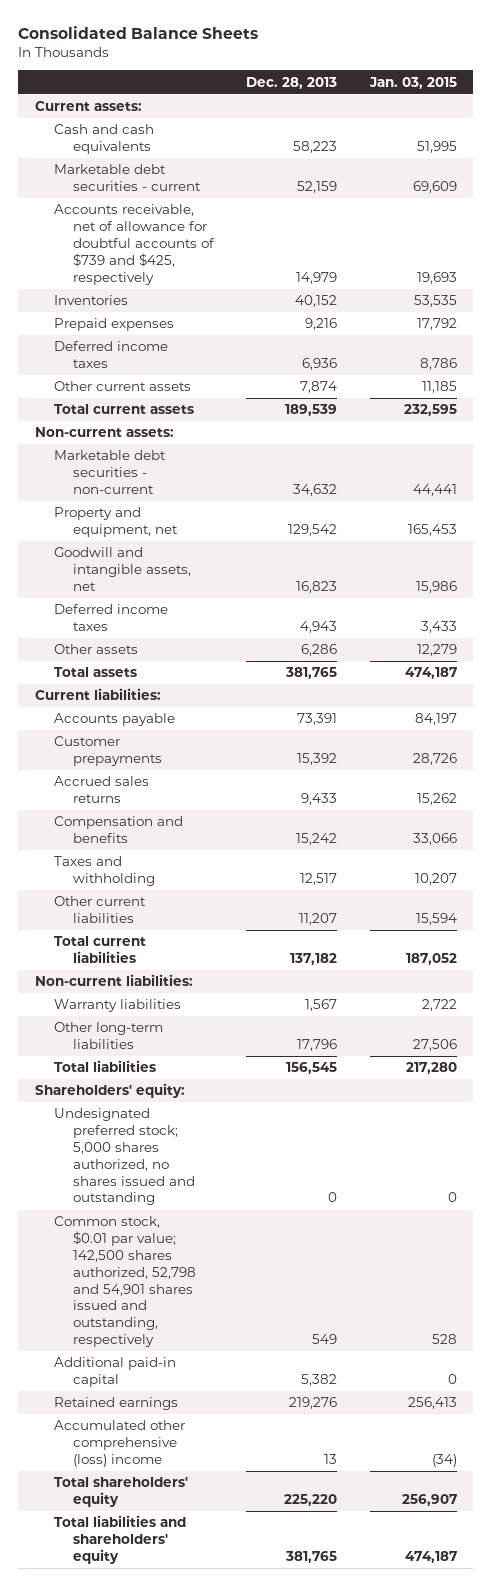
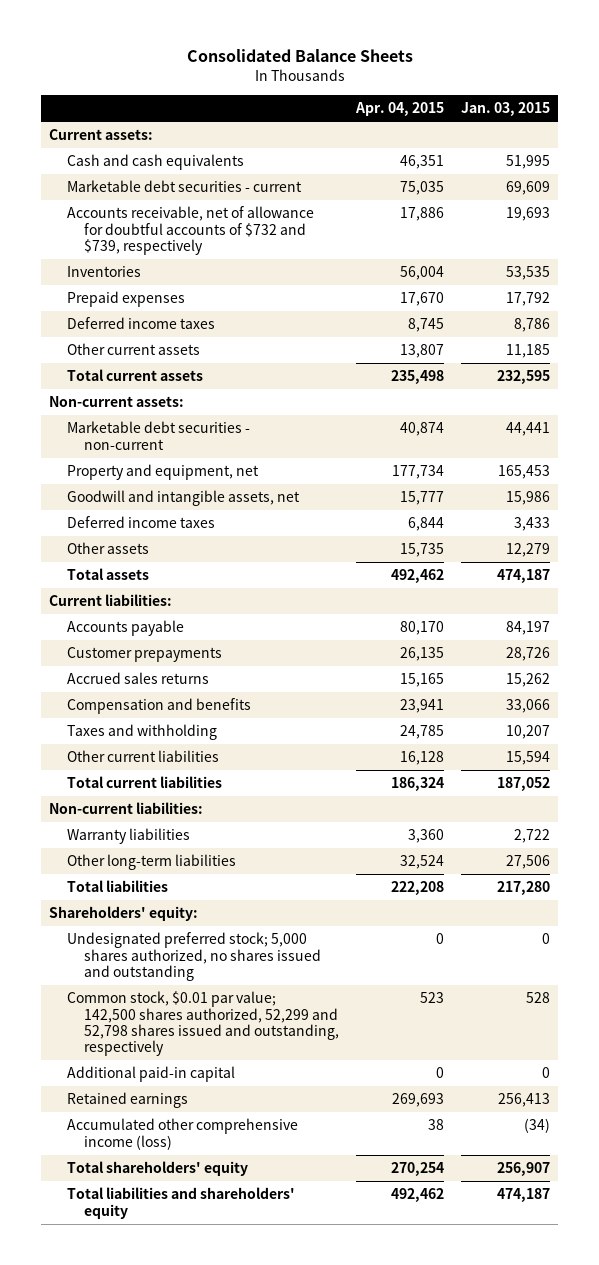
- | Dec. 28, 2013 | Jan. 03, 2015
+ | Apr. 04, 2015 | Jan. 03, 2015
- Accounts receivable, net of allowance for doubtful accounts of $739 and $425, respectively | 14,979 | 19,693
+ Accounts receivable, net of allowance for doubtful accounts of $732 and $739, respectively | 17,886 | 19,693
- Common stock, $0.01 par value; 142,500 shares authorized, 52,798 and 54,901 shares issued and outstanding, respectively | 549 | 528
+ Common stock, $0.01 par value; 142,500 shares authorized, 52,299 and 52,798 shares issued and outstanding, respectively | 523 | 528
- Accumulated other comprehensive (loss) income | 13 | (34)
+ Accumulated other comprehensive income (loss) | 38 | (34)

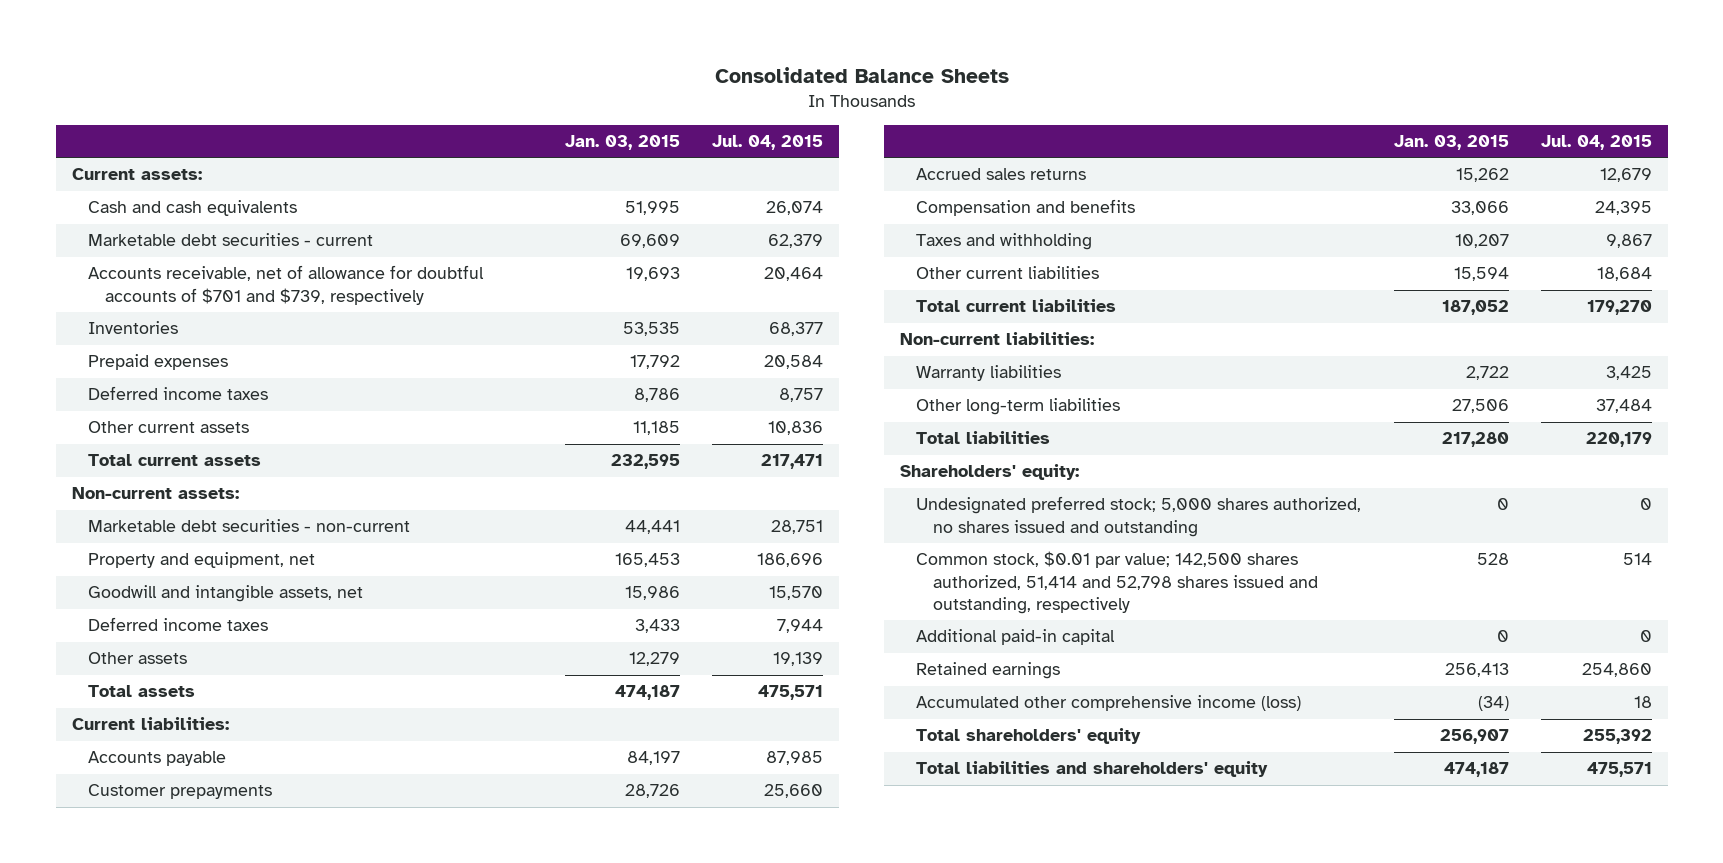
- | Apr. 04, 2015 | Jan. 03, 2015
+ | Jan. 03, 2015 | Jul. 04, 2015
- Accounts receivable, net of allowance for doubtful accounts of $732 and $739, respectively | 17,886 | 19,693
+ Accounts receivable, net of allowance for doubtful accounts of $701 and $739, respectively | 19,693 | 20,464
- Common stock, $0.01 par value; 142,500 shares authorized, 52,299 and 52,798 shares issued and outstanding, respectively | 523 | 528
+ Common stock, $0.01 par value; 142,500 shares authorized, 51,414 and 52,798 shares issued and outstanding, respectively | 528 | 514

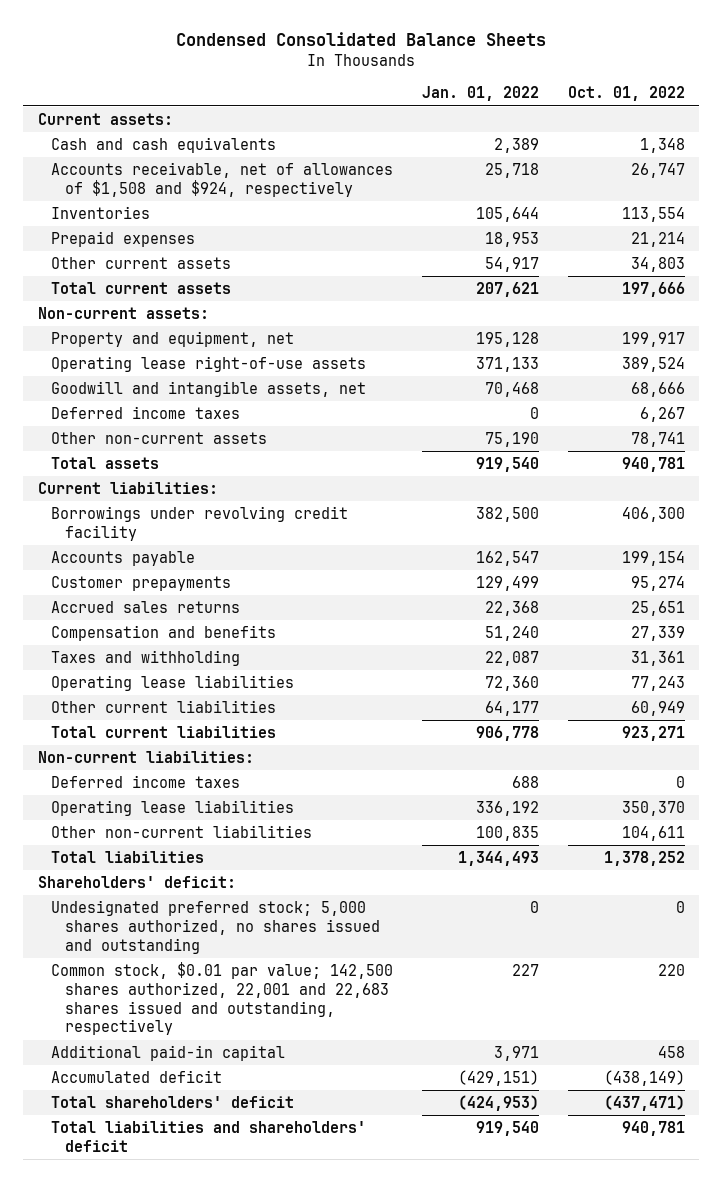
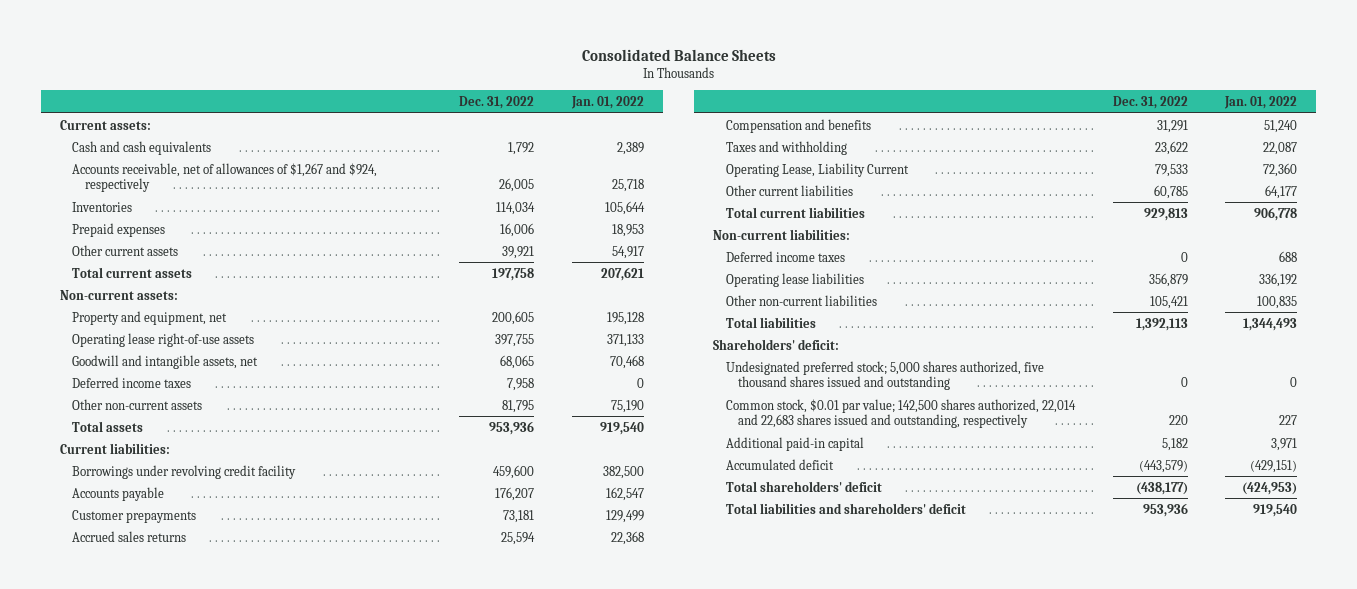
- Condensed Consolidated Balance Sheets
+ Consolidated Balance Sheets
- | Jan. 01, 2022 | Oct. 01, 2022
+ | Dec. 31, 2022 | Jan. 01, 2022
- Accounts receivable, net of allowances of $1,508 and $924, respectively | 25,718 | 26,747
+ Accounts receivable, net of allowances of $1,267 and $924, respectively | 26,005 | 25,718
- Operating lease liabilities | 72,360 | 77,243
+ Operating Lease, Liability Current | 79,533 | 72,360
- Undesignated preferred stock; 5,000 shares authorized, no shares issued and outstanding | 0 | 0
- Common stock, $0.01 par value; 142,500 shares authorized, 22,001 and 22,683 shares issued and outstanding, respectively | 227 | 220
+ Undesignated preferred stock; 5,000 shares authorized, five thousand shares issued and outstanding | 0 | 0
+ Common stock, $0.01 par value; 142,500 shares authorized, 22,014 and 22,683 shares issued and outstanding, respectively | 220 | 227

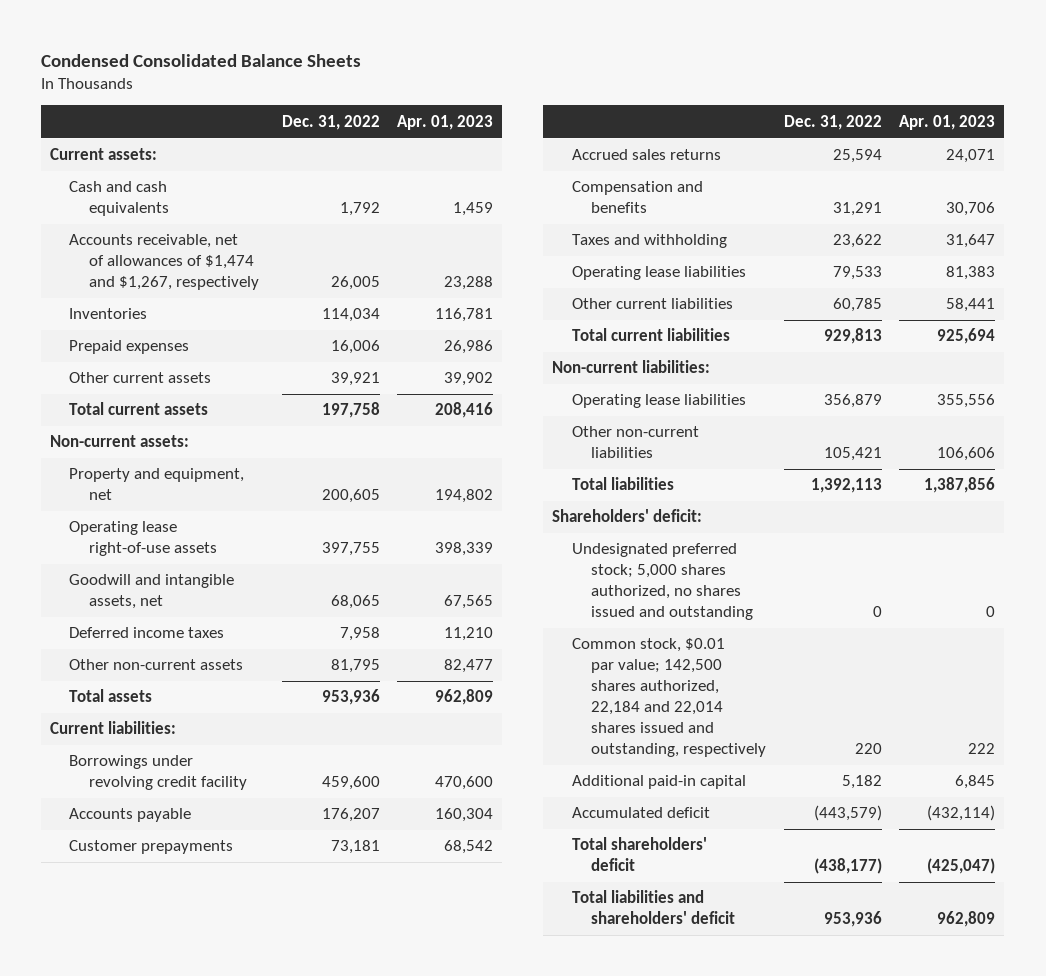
- Consolidated Balance Sheets
+ Condensed Consolidated Balance Sheets
- | Dec. 31, 2022 | Jan. 01, 2022
+ | Dec. 31, 2022 | Apr. 01, 2023
- Accounts receivable, net of allowances of $1,267 and $924, respectively | 26,005 | 25,718
+ Accounts receivable, net of allowances of $1,474 and $1,267, respectively | 26,005 | 23,288
- Operating Lease, Liability Current | 79,533 | 72,360
+ Operating lease liabilities | 79,533 | 81,383
- Deferred income taxes | 0 | 688
- Undesignated preferred stock; 5,000 shares authorized, five thousand shares issued and outstanding | 0 | 0
- Common stock, $0.01 par value; 142,500 shares authorized, 22,014 and 22,683 shares issued and outstanding, respectively | 220 | 227
+ Undesignated preferred stock; 5,000 shares authorized, no shares issued and outstanding | 0 | 0
+ Common stock, $0.01 par value; 142,500 shares authorized, 22,184 and 22,014 shares issued and outstanding, respectively | 220 | 222

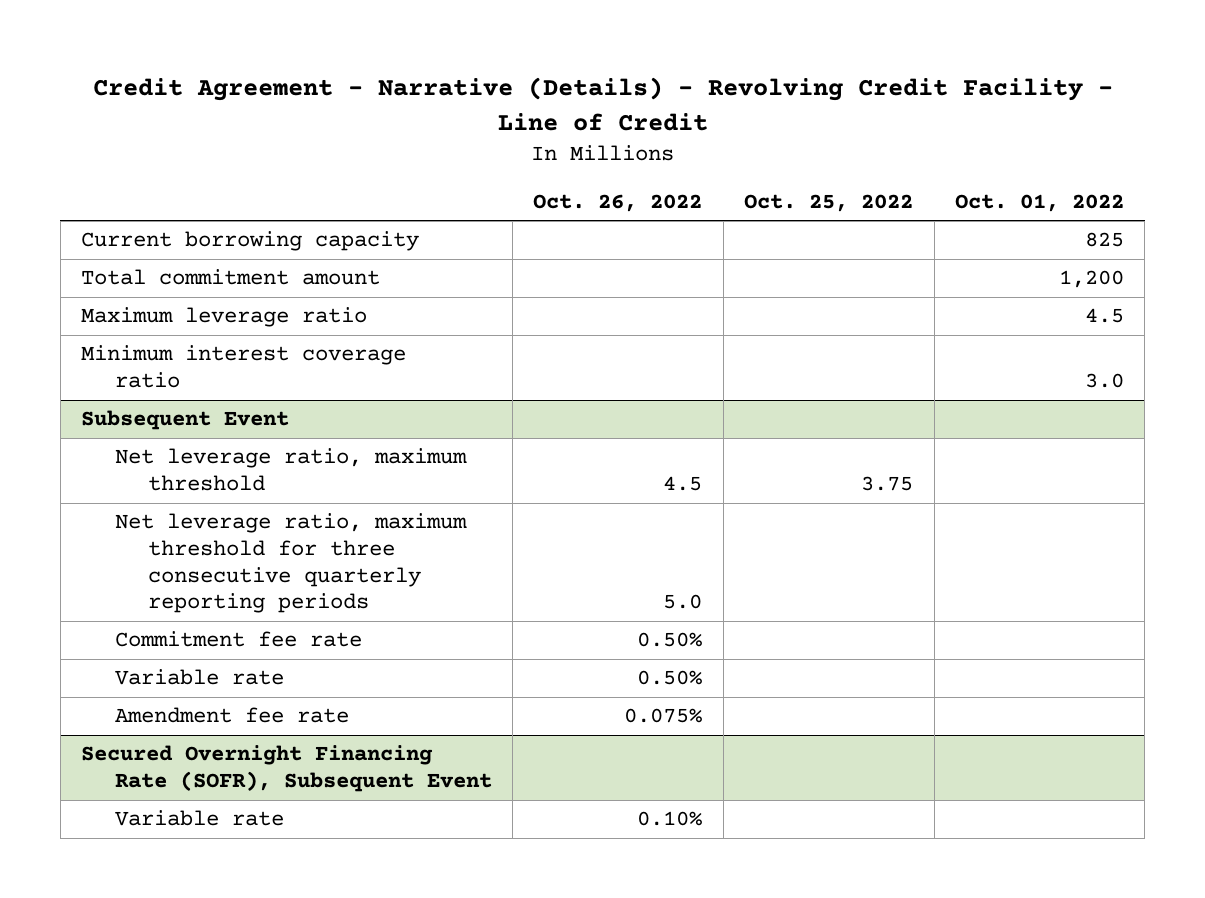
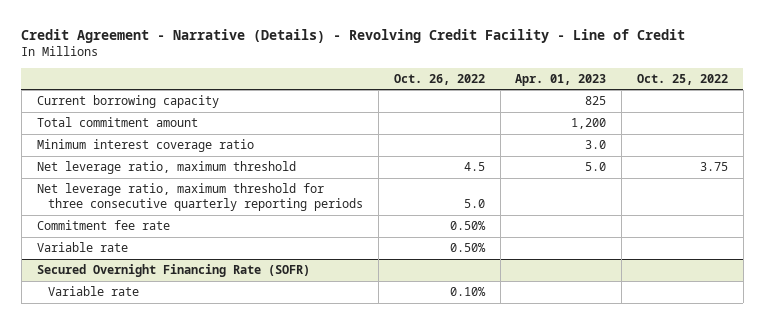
- | Oct. 26, 2022 | Oct. 25, 2022 | Oct. 01, 2022
+ | Oct. 26, 2022 | Apr. 01, 2023 | Oct. 25, 2022
- Maximum leverage ratio | | | 4.5
- Subsequent Event
- Amendment fee rate | 0.075% | |
- Secured Overnight Financing Rate (SOFR), Subsequent Event
+ Secured Overnight Financing Rate (SOFR)

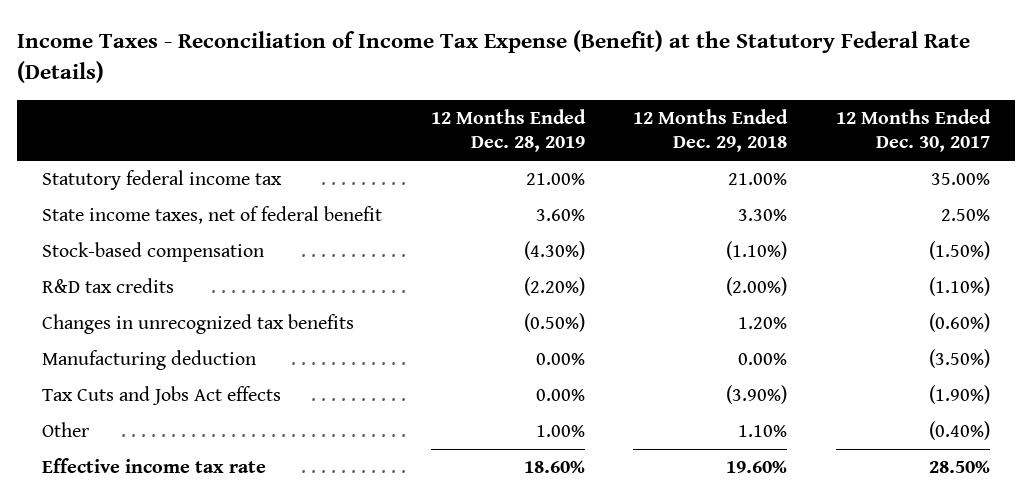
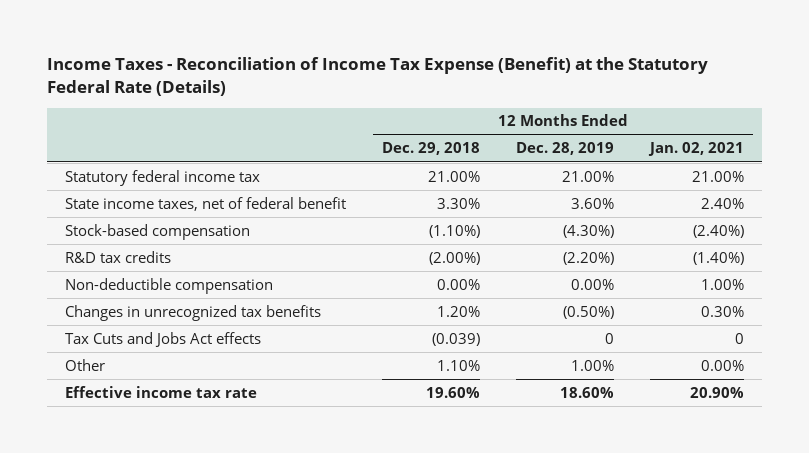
- | 12 Months Ended Dec. 28, 2019 | 12 Months Ended Dec. 29, 2018 | 12 Months Ended Dec. 30, 2017
+ | 12 Months Ended Dec. 29, 2018 | 12 Months Ended Dec. 28, 2019 | 12 Months Ended Jan. 02, 2021
+ Non-deductible compensation | 0.00% | 0.00% | 1.00%
- Manufacturing deduction | 0.00% | 0.00% | (3.50%)
- Tax Cuts and Jobs Act effects | 0.00% | (3.90%) | (1.90%)
+ Tax Cuts and Jobs Act effects | (0.039) | 0 | 0

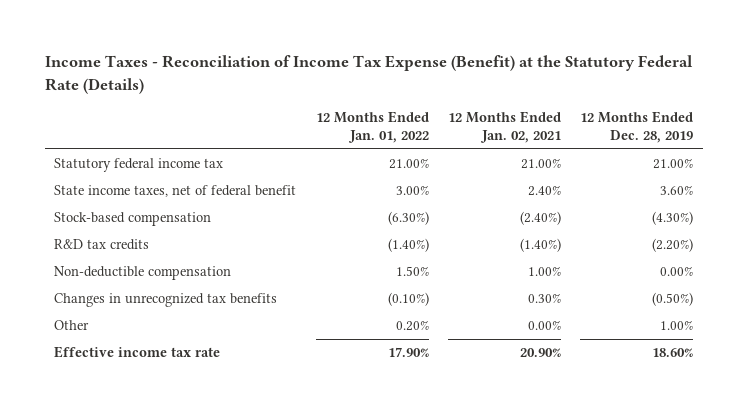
- | 12 Months Ended Dec. 29, 2018 | 12 Months Ended Dec. 28, 2019 | 12 Months Ended Jan. 02, 2021
+ | 12 Months Ended Jan. 01, 2022 | 12 Months Ended Jan. 02, 2021 | 12 Months Ended Dec. 28, 2019
- Tax Cuts and Jobs Act effects | (0.039) | 0 | 0

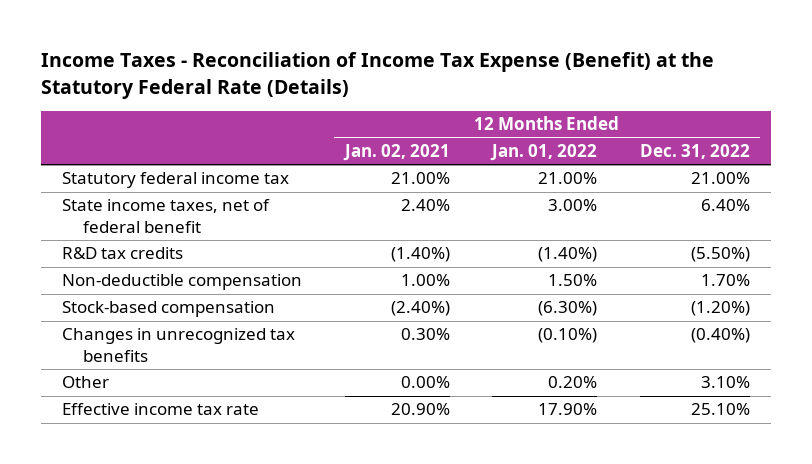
- | 12 Months Ended Jan. 01, 2022 | 12 Months Ended Jan. 02, 2021 | 12 Months Ended Dec. 28, 2019
+ | 12 Months Ended Jan. 02, 2021 | 12 Months Ended Jan. 01, 2022 | 12 Months Ended Dec. 31, 2022
moved down: Stock-based compensation | (2.40%) | (6.30%) | (1.20%)

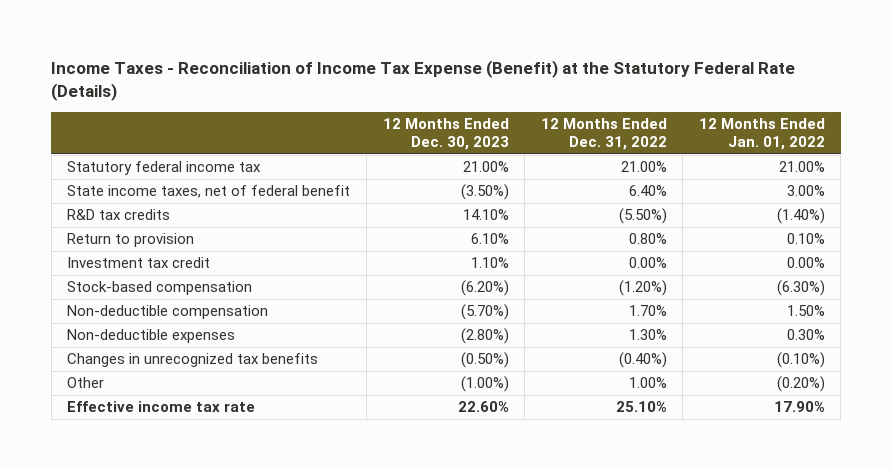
- | 12 Months Ended Jan. 02, 2021 | 12 Months Ended Jan. 01, 2022 | 12 Months Ended Dec. 31, 2022
+ | 12 Months Ended Dec. 30, 2023 | 12 Months Ended Dec. 31, 2022 | 12 Months Ended Jan. 01, 2022
+ Return to provision | 6.10% | 0.80% | 0.10%
+ Investment tax credit | 1.10% | 0.00% | 0.00%
moved down: Non-deductible compensation | (5.70%) | 1.70% | 1.50%
+ Non-deductible expenses | (2.80%) | 1.30% | 0.30%
- Other | 0.00% | 0.20% | 3.10%
+ Other | (1.00%) | 1.00% | (0.20%)

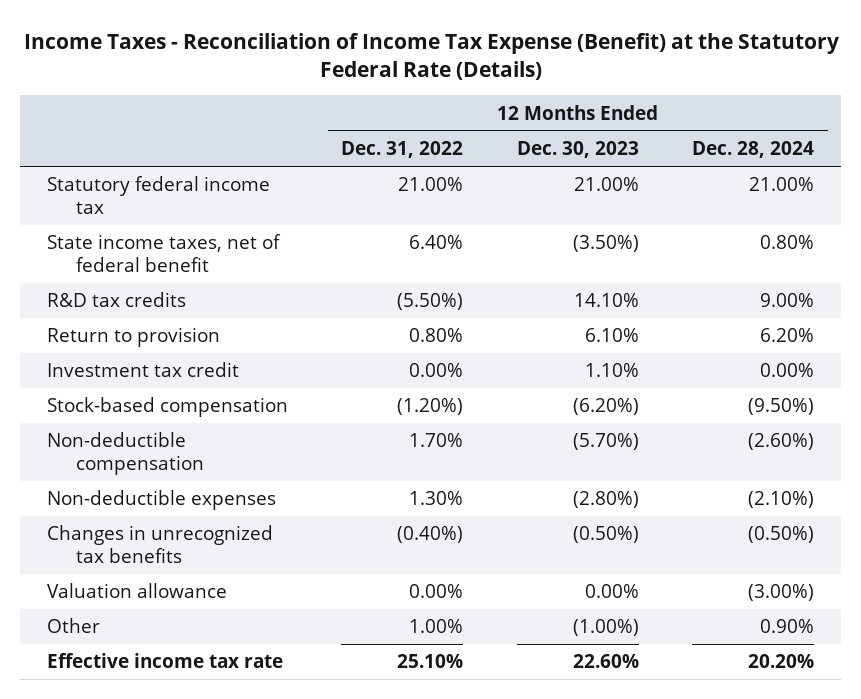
- | 12 Months Ended Dec. 30, 2023 | 12 Months Ended Dec. 31, 2022 | 12 Months Ended Jan. 01, 2022
+ | 12 Months Ended Dec. 31, 2022 | 12 Months Ended Dec. 30, 2023 | 12 Months Ended Dec. 28, 2024
+ Valuation allowance | 0.00% | 0.00% | (3.00%)

